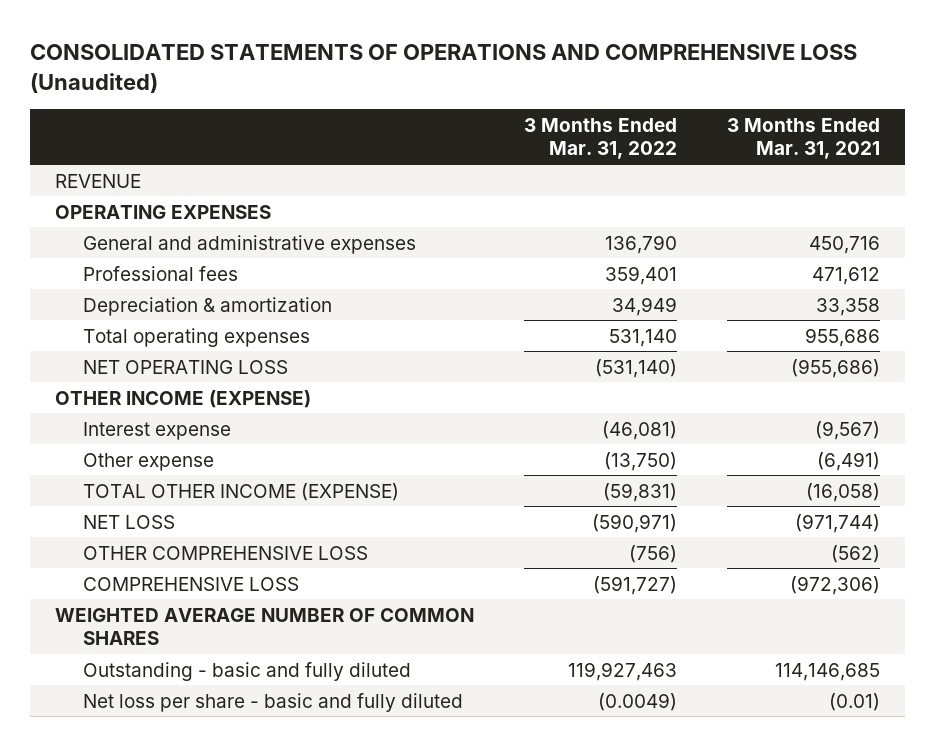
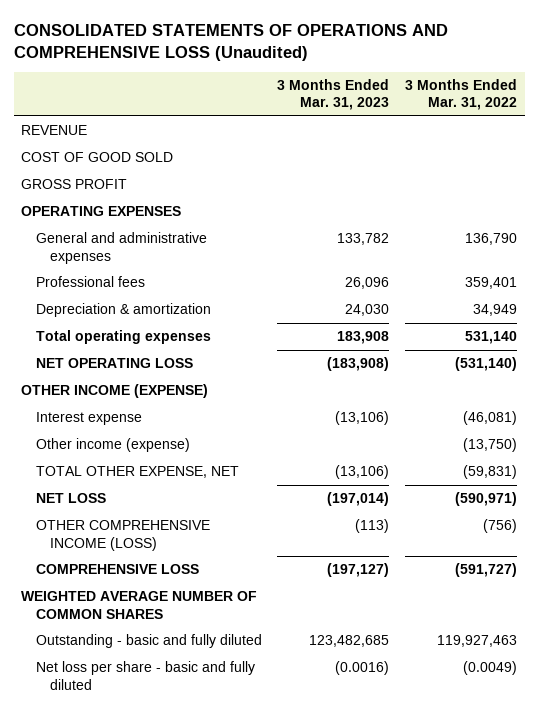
- | 3 Months Ended Mar. 31, 2022 | 3 Months Ended Mar. 31, 2021
+ | 3 Months Ended Mar. 31, 2023 | 3 Months Ended Mar. 31, 2022
+ COST OF GOOD SOLD
+ GROSS PROFIT
- Other expense | (13,750) | (6,491)
- TOTAL OTHER INCOME (EXPENSE) | (59,831) | (16,058)
+ Other income (expense) | | (13,750)
+ TOTAL OTHER EXPENSE, NET | (13,106) | (59,831)
- OTHER COMPREHENSIVE LOSS | (756) | (562)
+ OTHER COMPREHENSIVE INCOME (LOSS) | (113) | (756)

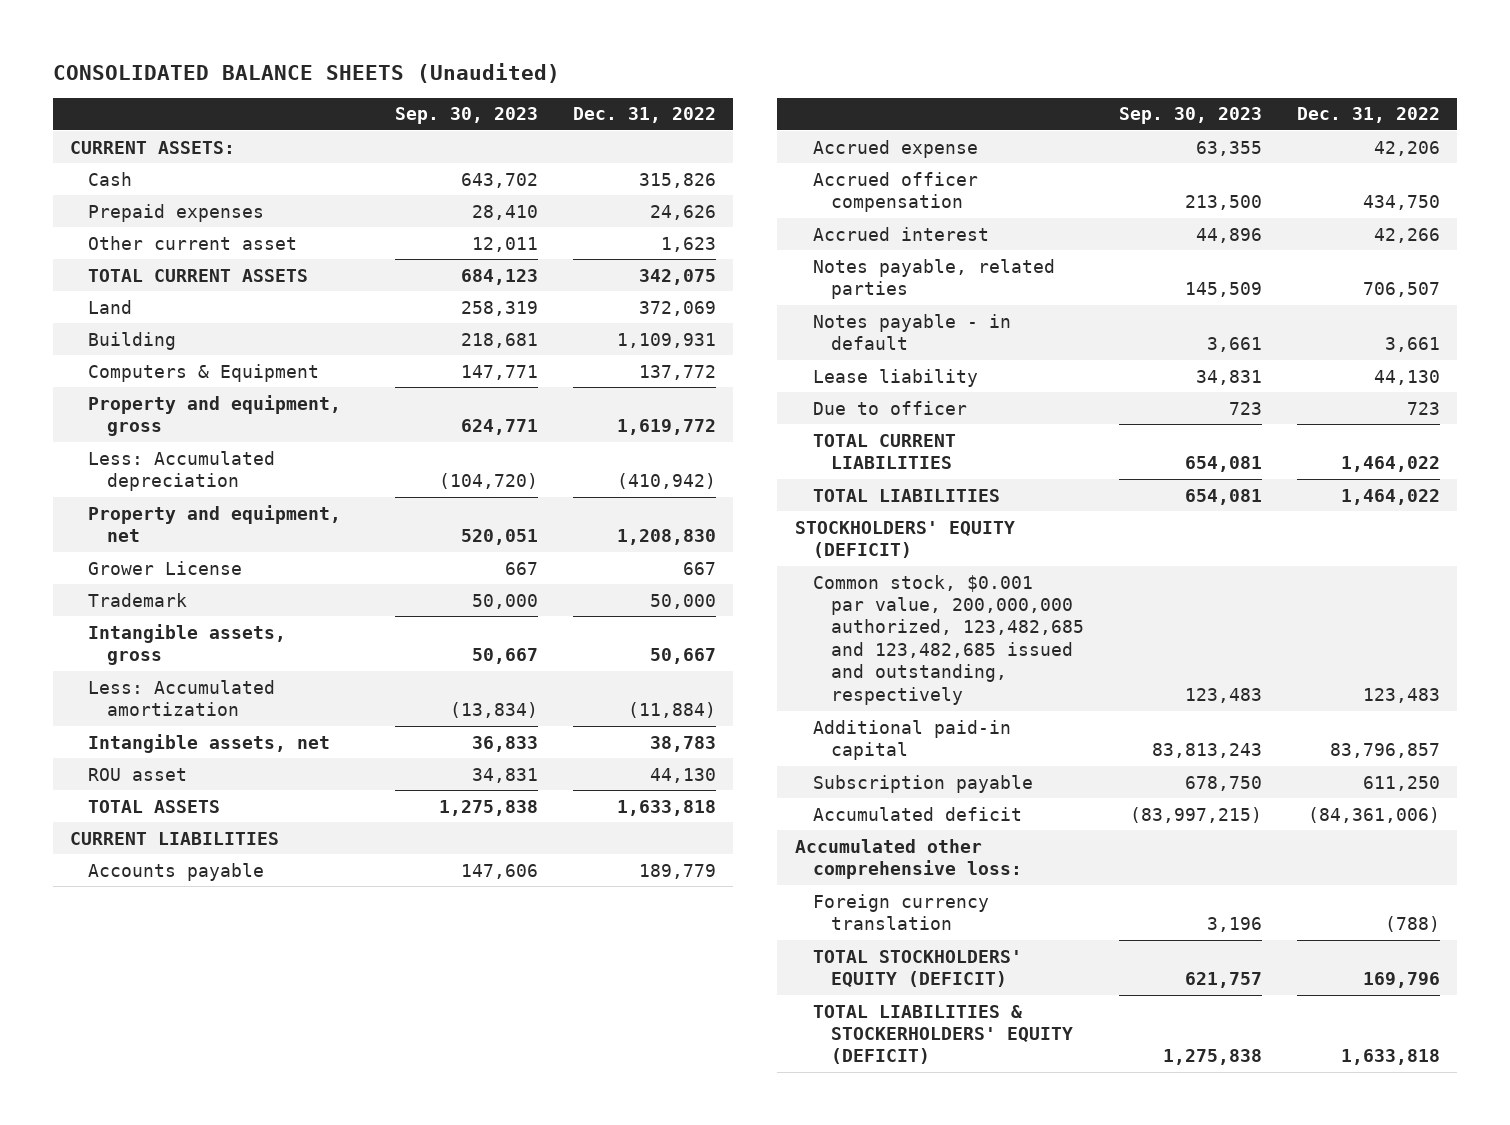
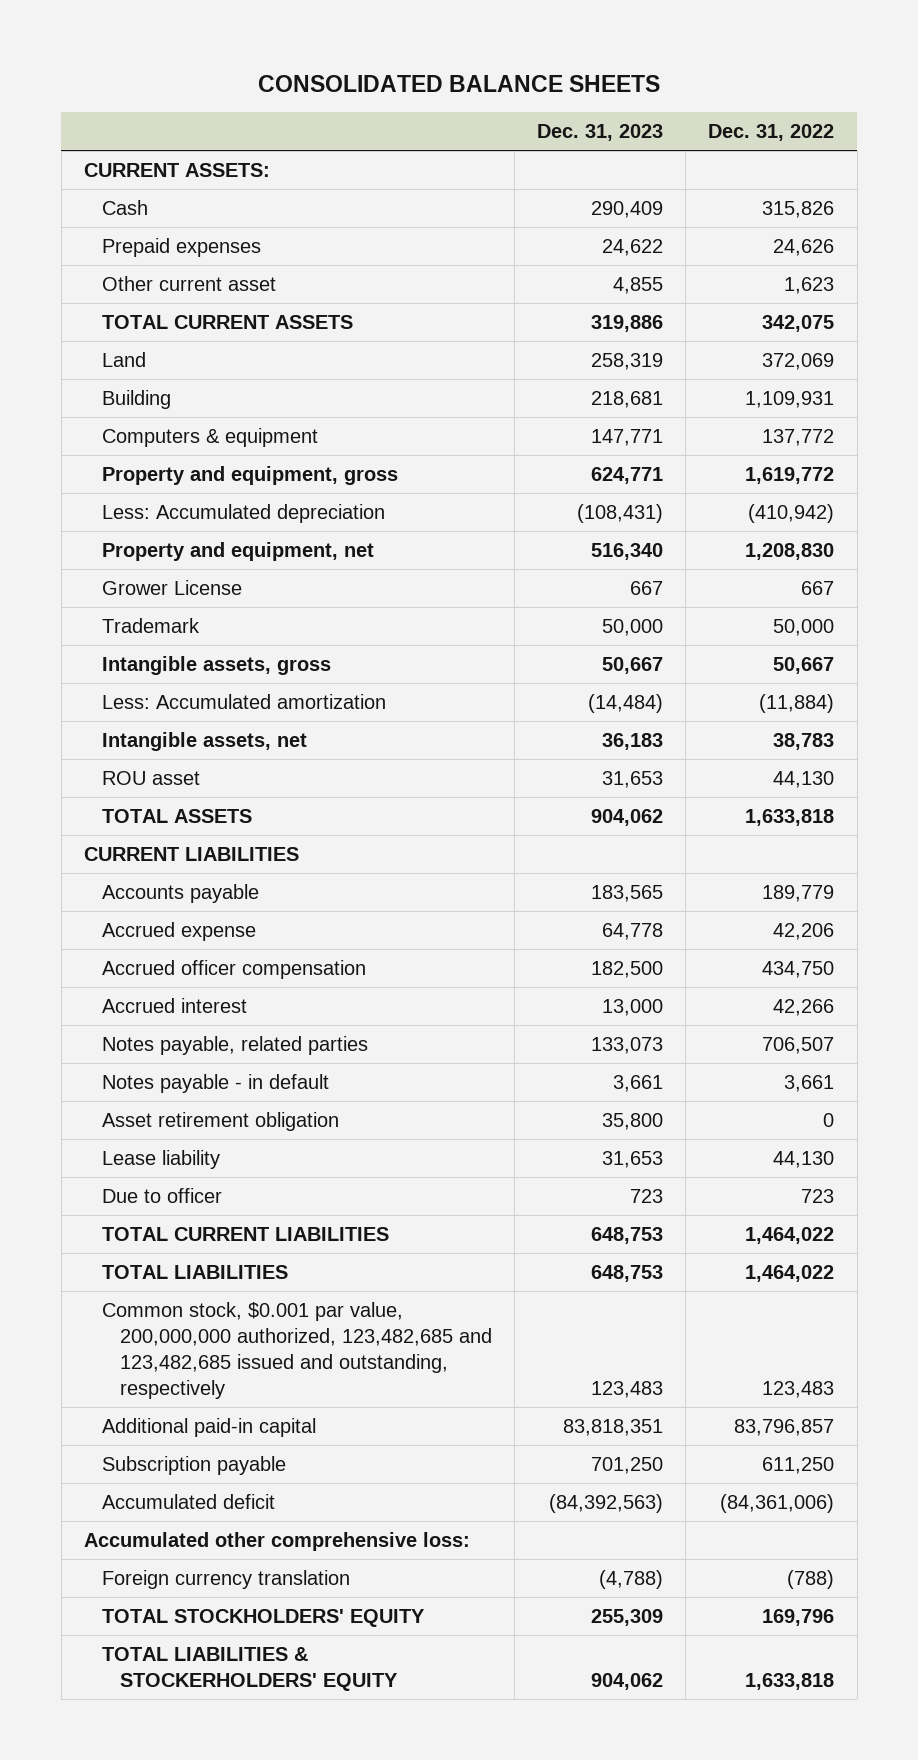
- CONSOLIDATED BALANCE SHEETS (Unaudited)
+ CONSOLIDATED BALANCE SHEETS
- | Sep. 30, 2023 | Dec. 31, 2022
+ | Dec. 31, 2023 | Dec. 31, 2022
- Computers & Equipment | 147,771 | 137,772
+ Computers & equipment | 147,771 | 137,772
+ Asset retirement obligation | 35,800 | 0
- STOCKHOLDERS' EQUITY (DEFICIT)
- TOTAL STOCKHOLDERS' EQUITY (DEFICIT) | 621,757 | 169,796
- TOTAL LIABILITIES & STOCKERHOLDERS' EQUITY (DEFICIT) | 1,275,838 | 1,633,818
+ TOTAL STOCKHOLDERS' EQUITY | 255,309 | 169,796
+ TOTAL LIABILITIES & STOCKERHOLDERS' EQUITY | 904,062 | 1,633,818

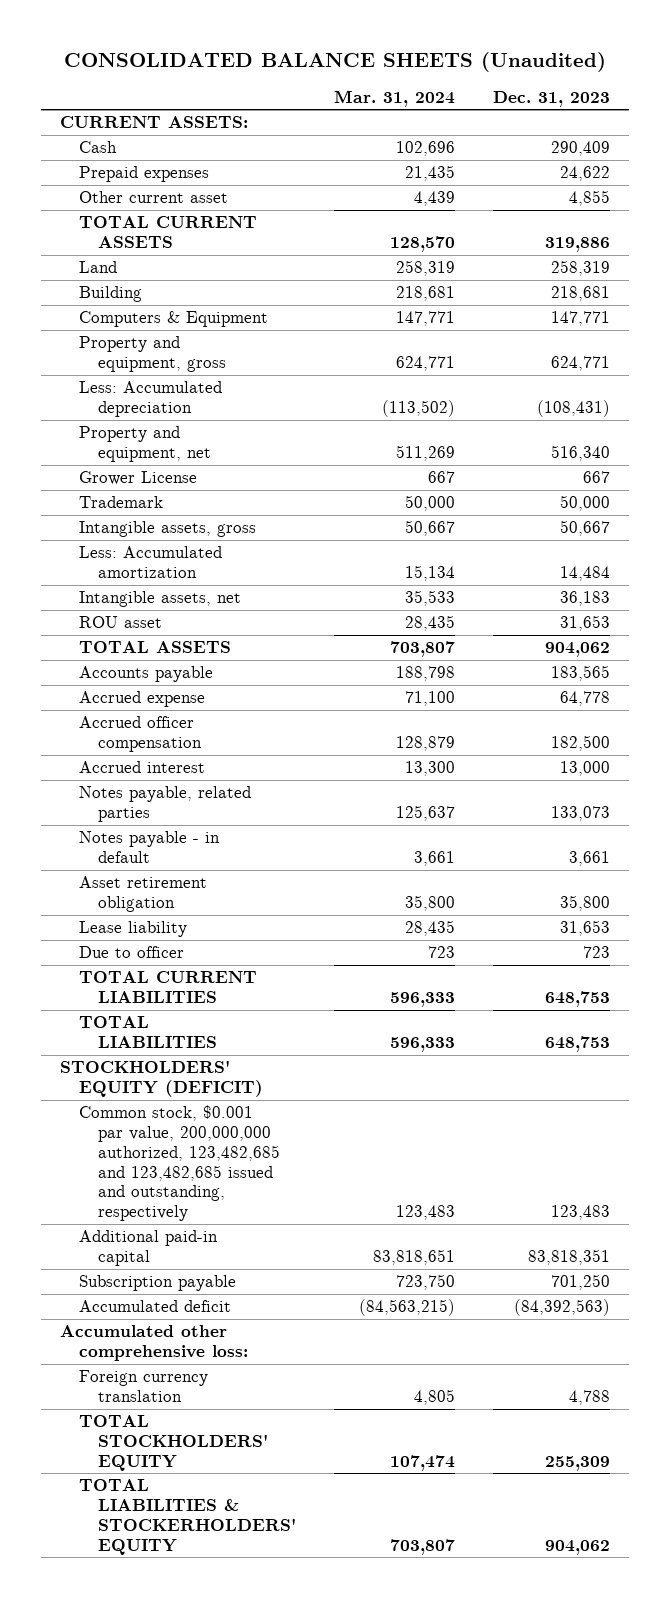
- CONSOLIDATED BALANCE SHEETS
+ CONSOLIDATED BALANCE SHEETS (Unaudited)
- | Dec. 31, 2023 | Dec. 31, 2022
+ | Mar. 31, 2024 | Dec. 31, 2023
- Computers & equipment | 147,771 | 137,772
+ Computers & Equipment | 147,771 | 147,771
- Less: Accumulated amortization | (14,484) | (11,884)
+ Less: Accumulated amortization | 15,134 | 14,484
- CURRENT LIABILITIES
+ STOCKHOLDERS' EQUITY (DEFICIT)
- Foreign currency translation | (4,788) | (788)
+ Foreign currency translation | 4,805 | 4,788

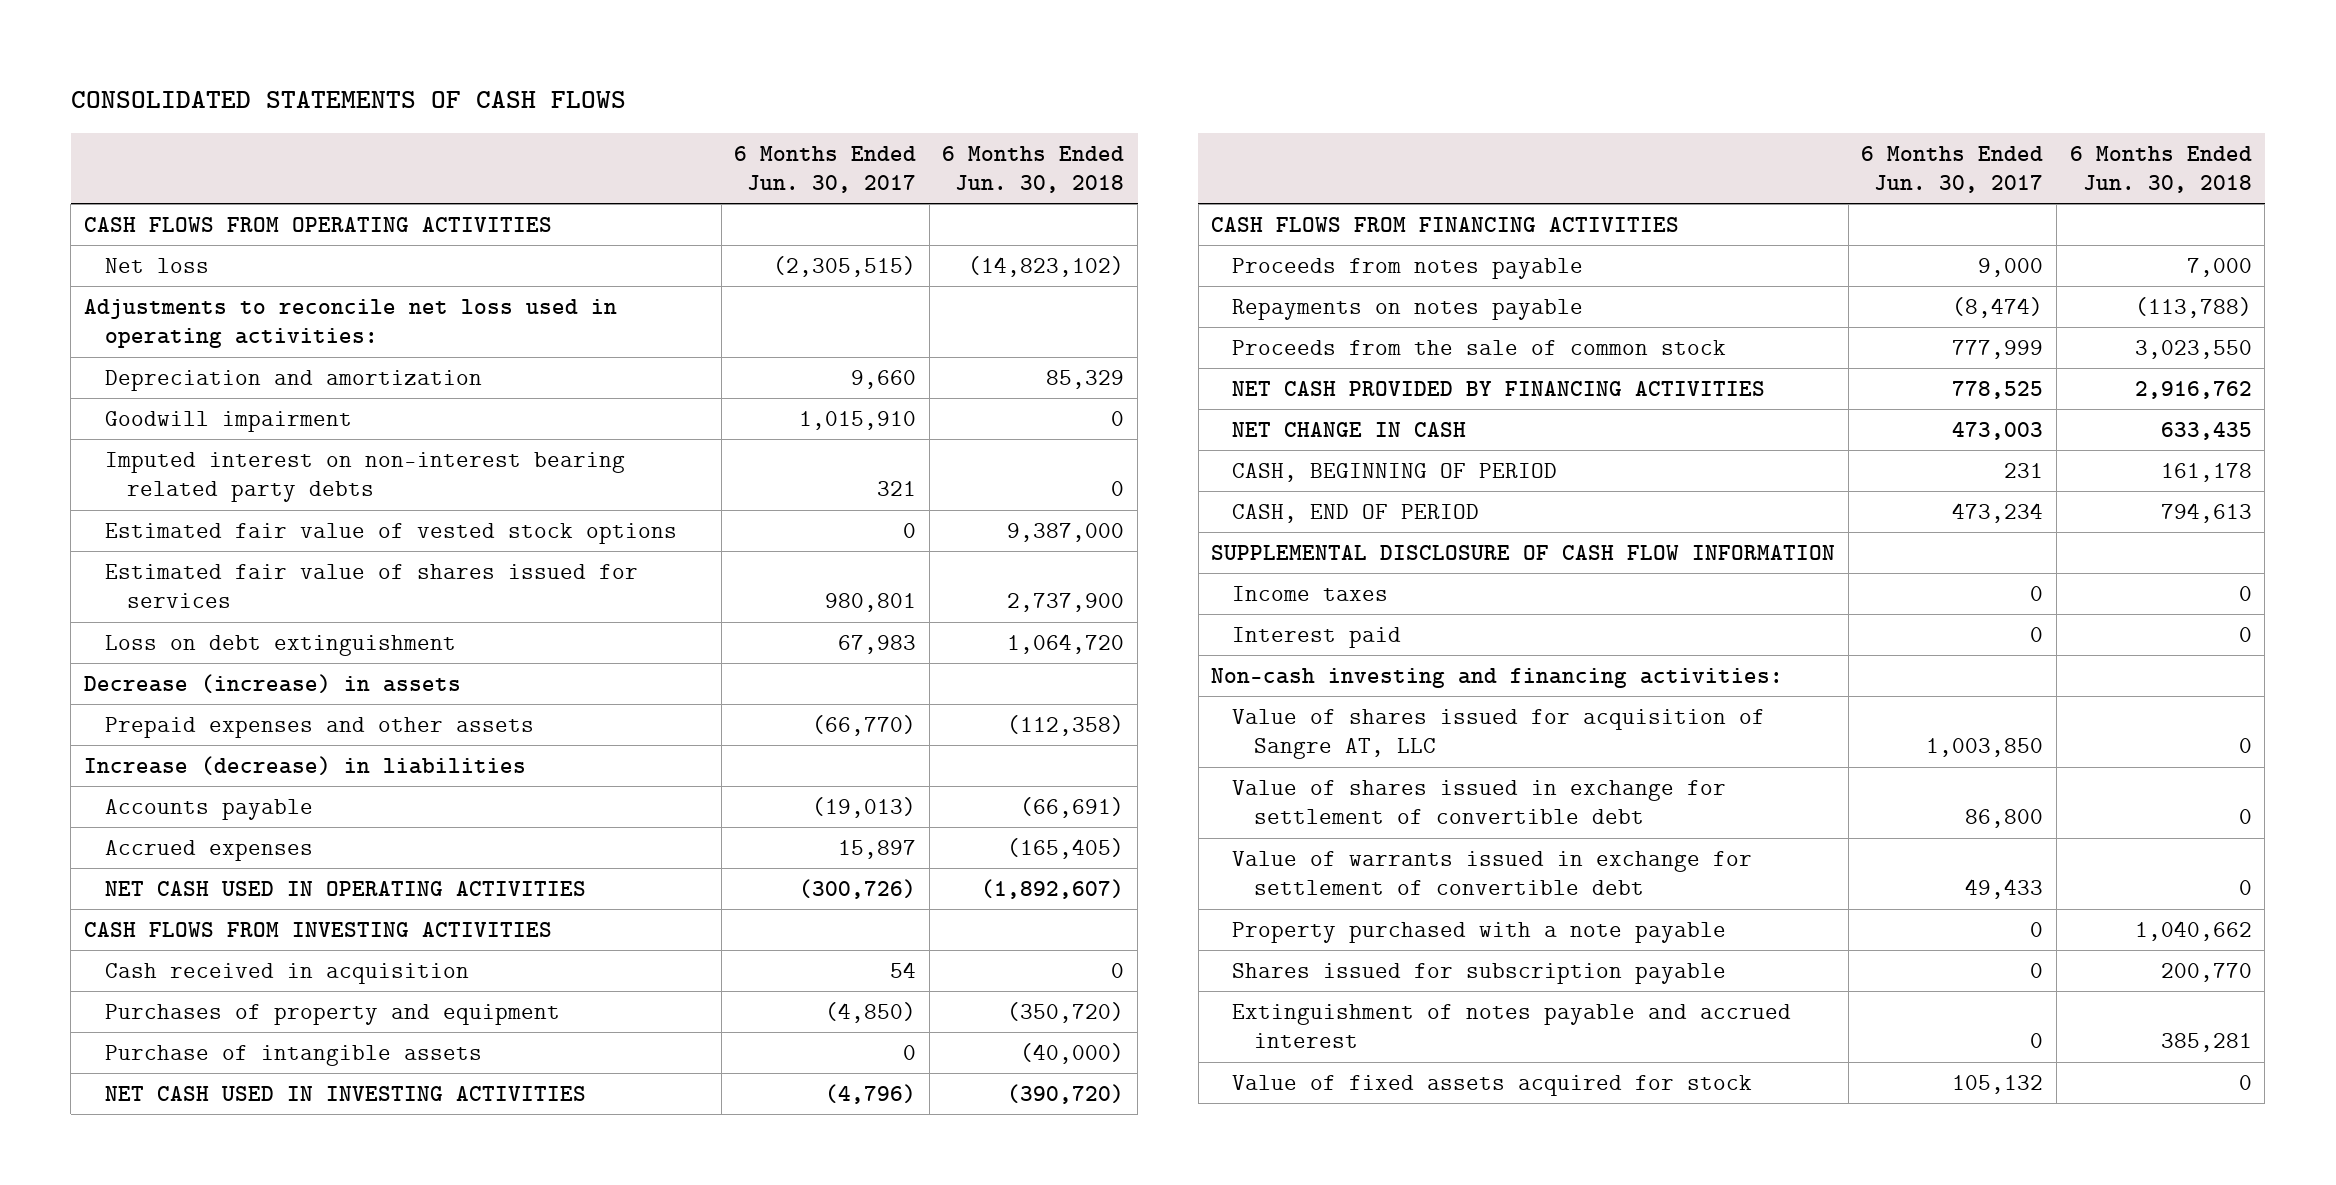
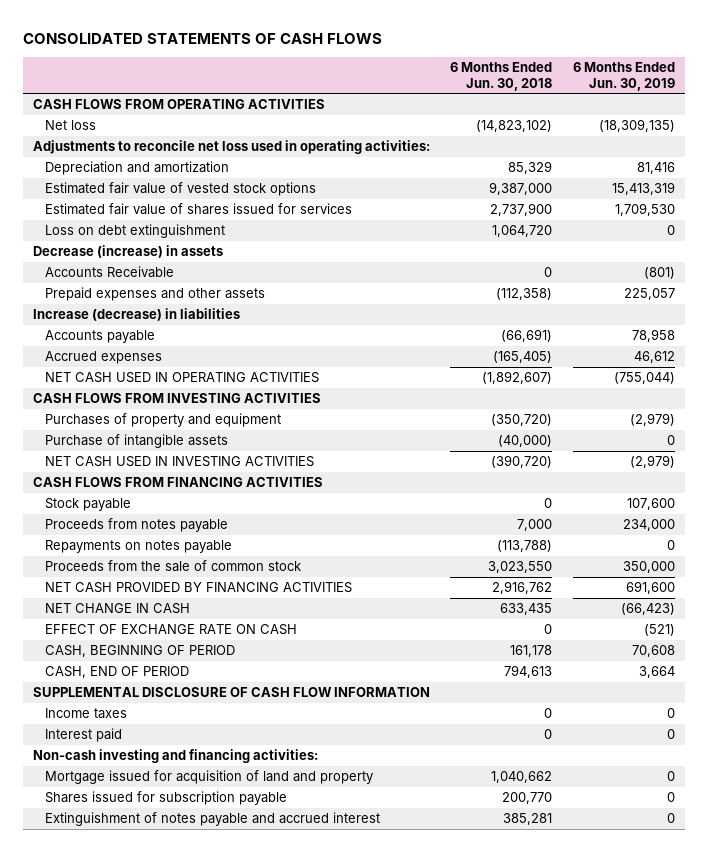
- | 6 Months Ended Jun. 30, 2017 | 6 Months Ended Jun. 30, 2018
+ | 6 Months Ended Jun. 30, 2018 | 6 Months Ended Jun. 30, 2019
- Goodwill impairment | 1,015,910 | 0
- Imputed interest on non-interest bearing related party debts | 321 | 0
+ Accounts Receivable | 0 | (801)
- Cash received in acquisition | 54 | 0
+ Stock payable | 0 | 107,600
+ EFFECT OF EXCHANGE RATE ON CASH | 0 | (521)
- Value of shares issued for acquisition of Sangre AT, LLC | 1,003,850 | 0
- Value of shares issued in exchange for settlement of convertible debt | 86,800 | 0
- Value of warrants issued in exchange for settlement of convertible debt | 49,433 | 0
- Property purchased with a note payable | 0 | 1,040,662
+ Mortgage issued for acquisition of land and property | 1,040,662 | 0
- Value of fixed assets acquired for stock | 105,132 | 0

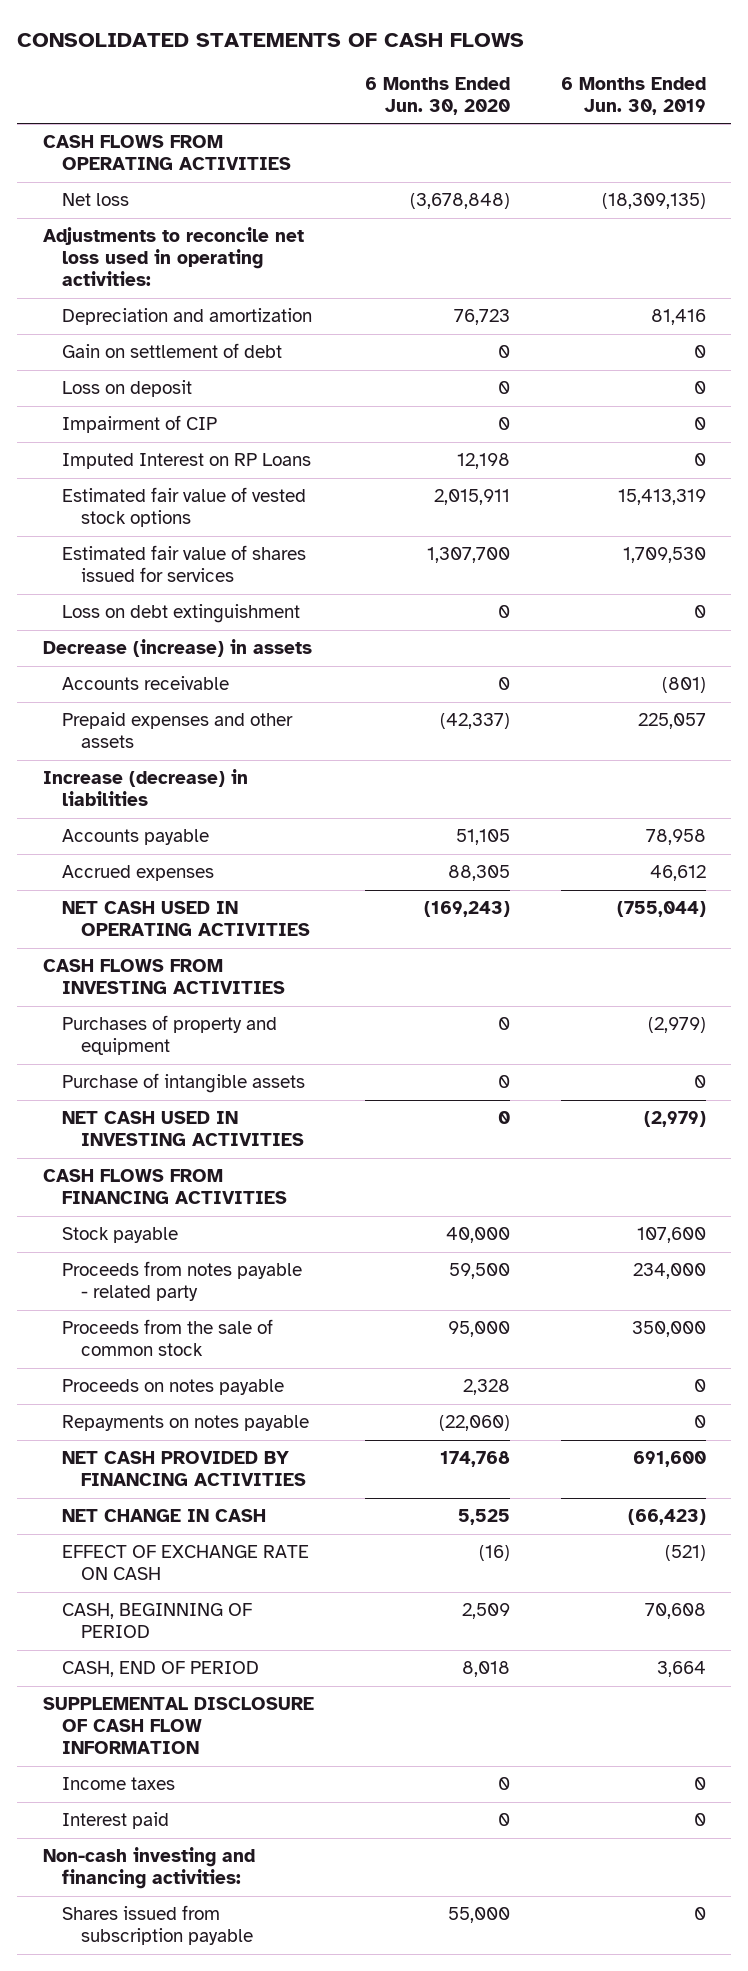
- | 6 Months Ended Jun. 30, 2018 | 6 Months Ended Jun. 30, 2019
+ | 6 Months Ended Jun. 30, 2020 | 6 Months Ended Jun. 30, 2019
+ Gain on settlement of debt | 0 | 0
+ Loss on deposit | 0 | 0
+ Impairment of CIP | 0 | 0
+ Imputed Interest on RP Loans | 12,198 | 0
- Accounts Receivable | 0 | (801)
+ Accounts receivable | 0 | (801)
- Proceeds from notes payable | 7,000 | 234,000
+ Proceeds from notes payable - related party | 59,500 | 234,000
+ Proceeds on notes payable | 2,328 | 0
moved down: Repayments on notes payable | (22,060) | 0
- Mortgage issued for acquisition of land and property | 1,040,662 | 0
- Shares issued for subscription payable | 200,770 | 0
- Extinguishment of notes payable and accrued interest | 385,281 | 0
+ Shares issued from subscription payable | 55,000 | 0

